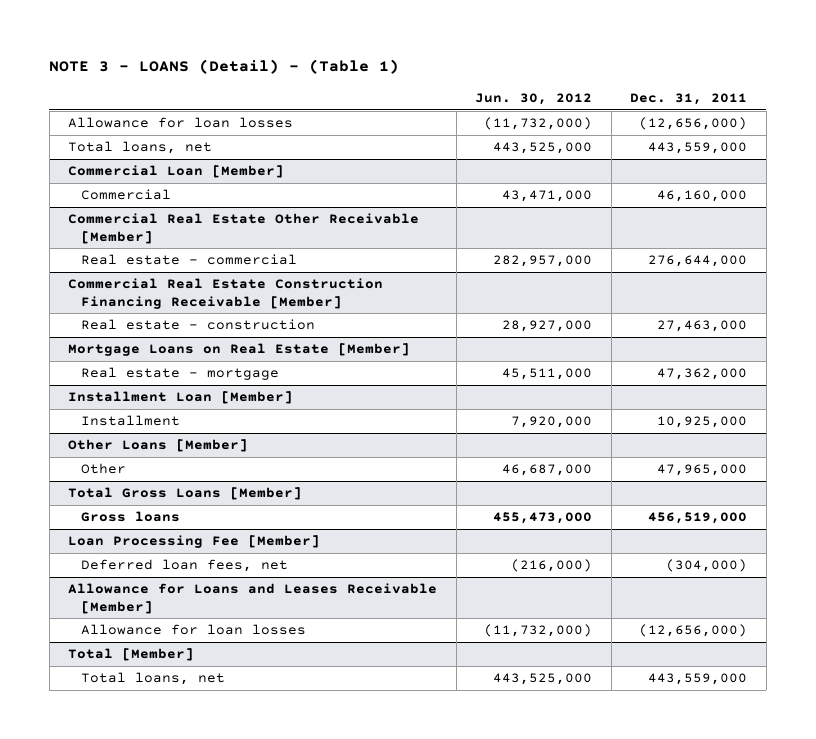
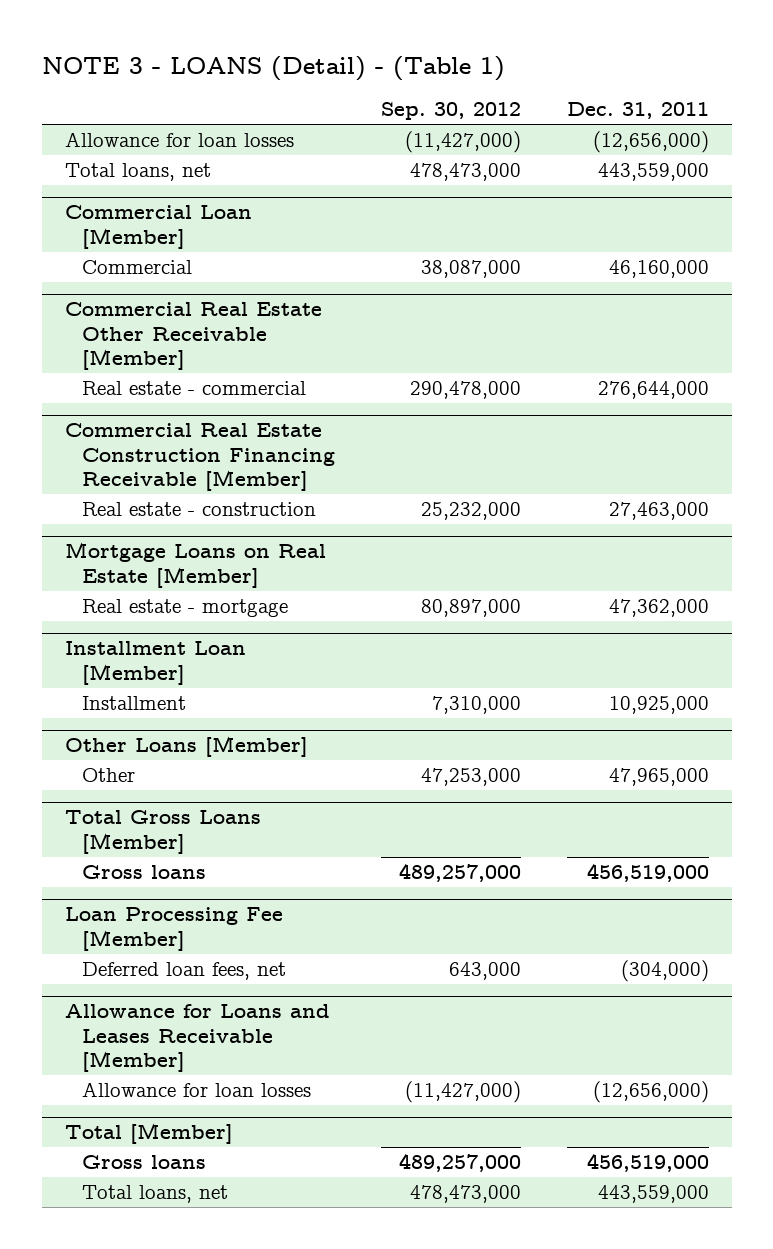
- | Jun. 30, 2012 | Dec. 31, 2011
+ | Sep. 30, 2012 | Dec. 31, 2011
@ Total [Member]
+ Gross loans | 489,257,000 | 456,519,000

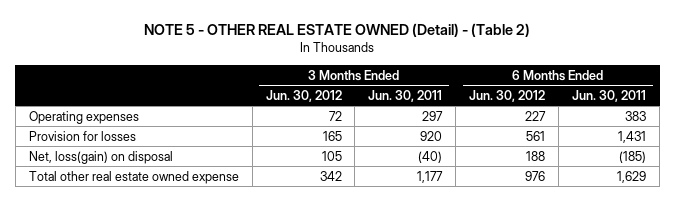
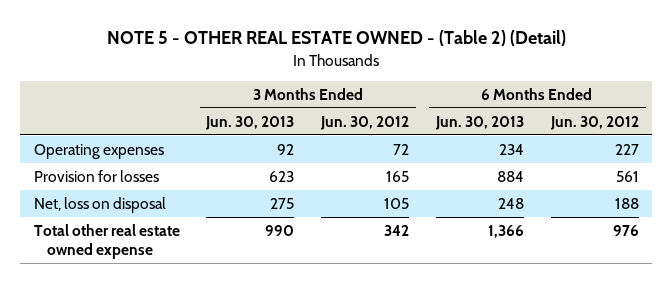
- NOTE 5 - OTHER REAL ESTATE OWNED (Detail) - (Table 2)
+ NOTE 5 - OTHER REAL ESTATE OWNED - (Table 2) (Detail)
- | 3 Months Ended Jun. 30, 2012 | 3 Months Ended Jun. 30, 2011 | 6 Months Ended Jun. 30, 2012 | 6 Months Ended Jun. 30, 2011
+ | 3 Months Ended Jun. 30, 2013 | 3 Months Ended Jun. 30, 2012 | 6 Months Ended Jun. 30, 2013 | 6 Months Ended Jun. 30, 2012
- Net, loss(gain) on disposal | 105 | (40) | 188 | (185)
+ Net, loss on disposal | 275 | 105 | 248 | 188

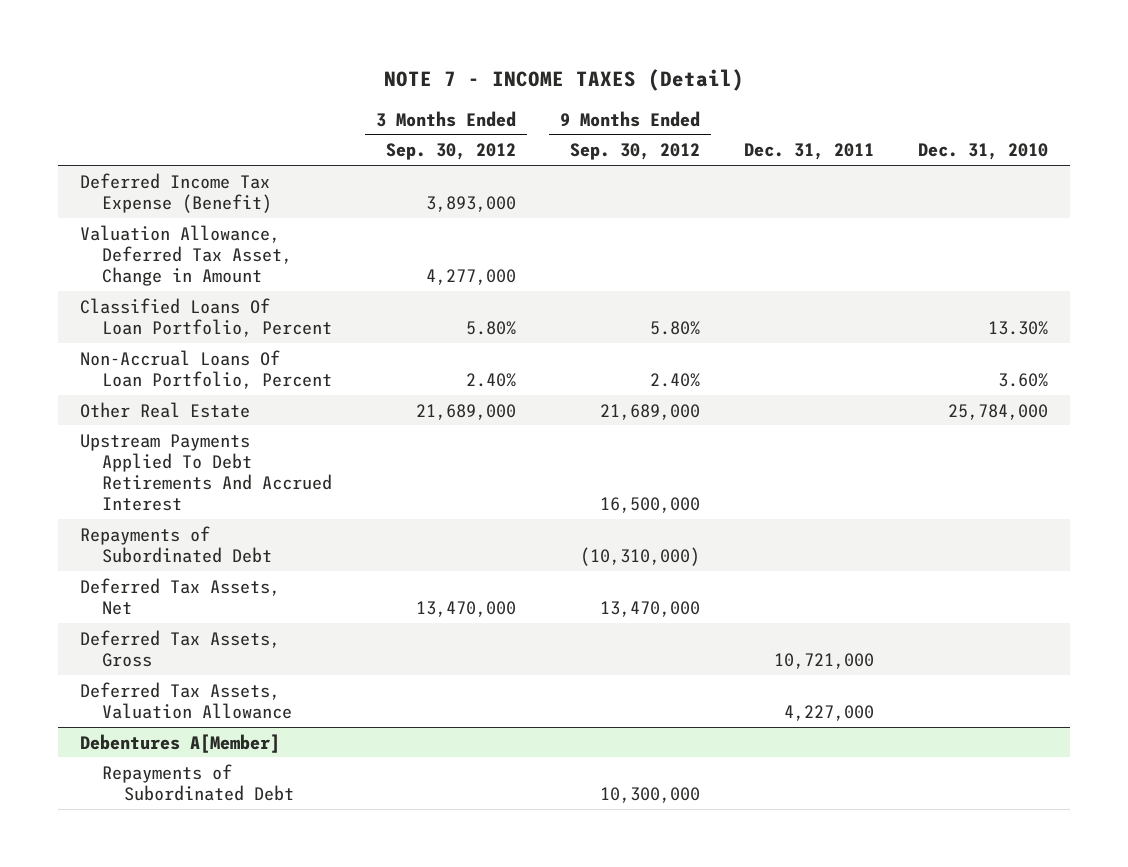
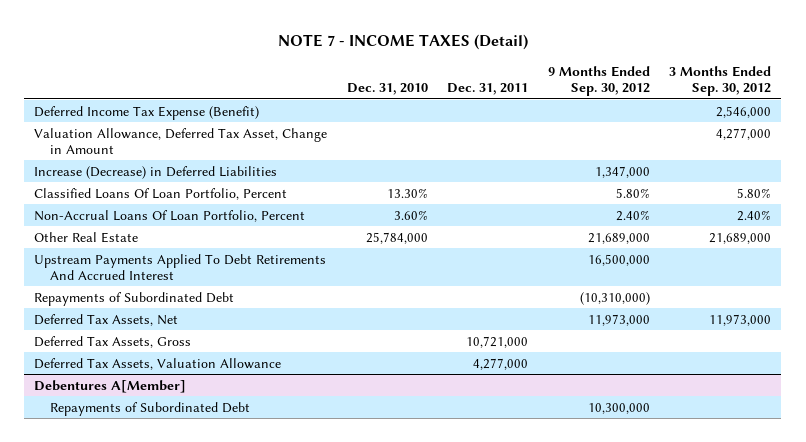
- | 3 Months Ended Sep. 30, 2012 | 9 Months Ended Sep. 30, 2012 | Dec. 31, 2011 | Dec. 31, 2010
+ | Dec. 31, 2010 | Dec. 31, 2011 | 9 Months Ended Sep. 30, 2012 | 3 Months Ended Sep. 30, 2012
- Deferred Income Tax Expense (Benefit) | 3,893,000 | | |
+ Deferred Income Tax Expense (Benefit) | | | | 2,546,000
+ Increase (Decrease) in Deferred Liabilities | | | 1,347,000 |
- Deferred Tax Assets, Net | 13,470,000 | 13,470,000 | |
+ Deferred Tax Assets, Net | | | 11,973,000 | 11,973,000
- Deferred Tax Assets, Valuation Allowance | | | 4,227,000 |
+ Deferred Tax Assets, Valuation Allowance | | 4,277,000 | |

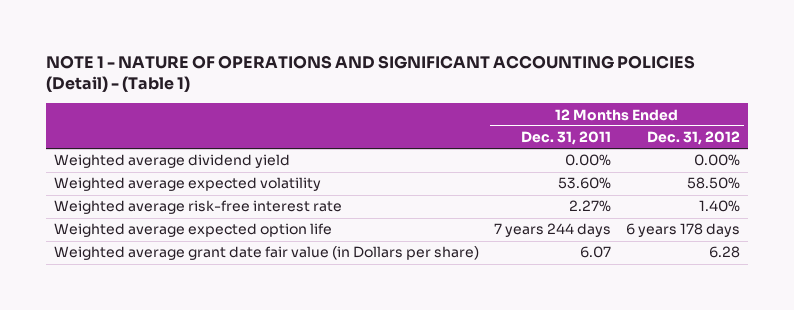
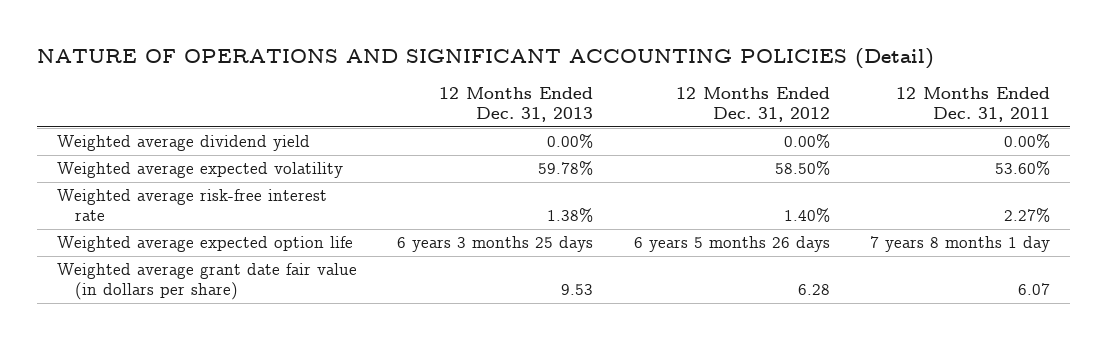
- NOTE 1 - NATURE OF OPERATIONS AND SIGNIFICANT ACCOUNTING POLICIES (Detail) - (Table 1)
+ NATURE OF OPERATIONS AND SIGNIFICANT ACCOUNTING POLICIES (Detail)
- | 12 Months Ended Dec. 31, 2011 | 12 Months Ended Dec. 31, 2012
+ | 12 Months Ended Dec. 31, 2013 | 12 Months Ended Dec. 31, 2012 | 12 Months Ended Dec. 31, 2011
- Weighted average expected option life | 7 years 244 days | 6 years 178 days
- Weighted average grant date fair value (in Dollars per share) | 6.07 | 6.28
+ Weighted average expected option life | 6 years 3 months 25 days | 6 years 5 months 26 days | 7 years 8 months 1 day
+ Weighted average grant date fair value (in dollars per share) | 9.53 | 6.28 | 6.07

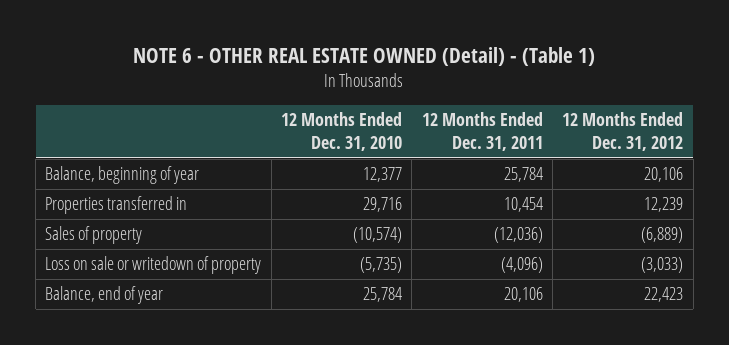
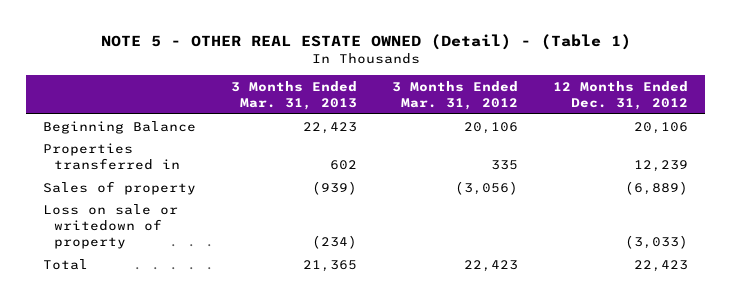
- NOTE 6 - OTHER REAL ESTATE OWNED (Detail) - (Table 1)
+ NOTE 5 - OTHER REAL ESTATE OWNED (Detail) - (Table 1)
- | 12 Months Ended Dec. 31, 2010 | 12 Months Ended Dec. 31, 2011 | 12 Months Ended Dec. 31, 2012
+ | 3 Months Ended Mar. 31, 2013 | 3 Months Ended Mar. 31, 2012 | 12 Months Ended Dec. 31, 2012
- Balance, beginning of year | 12,377 | 25,784 | 20,106
+ Beginning Balance | 22,423 | 20,106 | 20,106
- Balance, end of year | 25,784 | 20,106 | 22,423
+ Total | 21,365 | 22,423 | 22,423

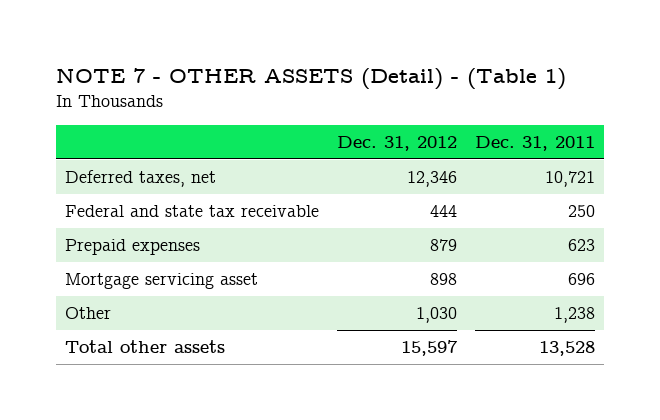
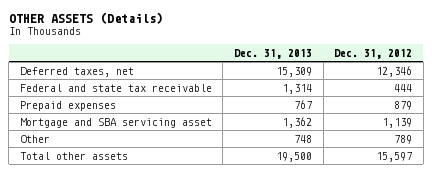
- NOTE 7 - OTHER ASSETS (Detail) - (Table 1)
+ OTHER ASSETS (Details)
- | Dec. 31, 2012 | Dec. 31, 2011
+ | Dec. 31, 2013 | Dec. 31, 2012
- Mortgage servicing asset | 898 | 696
- Other | 1,030 | 1,238
+ Mortgage and SBA servicing asset | 1,362 | 1,139
+ Other | 748 | 789

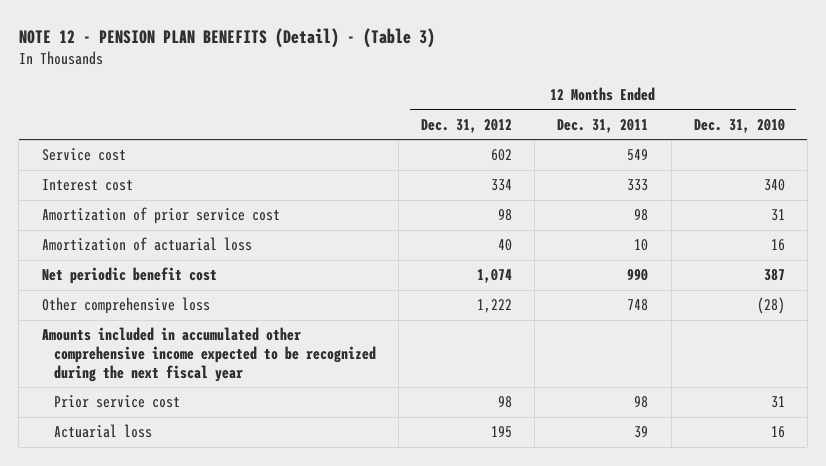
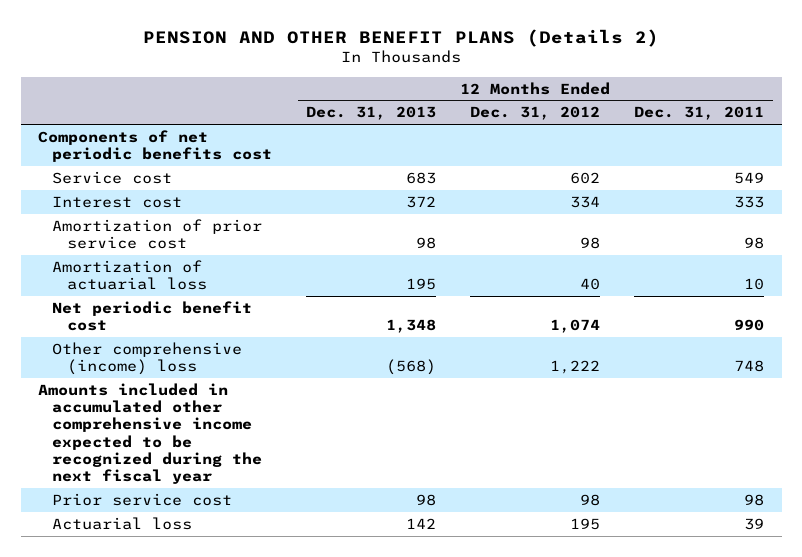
- NOTE 12 - PENSION PLAN BENEFITS (Detail) - (Table 3)
+ PENSION AND OTHER BENEFIT PLANS (Details 2)
- | 12 Months Ended Dec. 31, 2012 | 12 Months Ended Dec. 31, 2011 | 12 Months Ended Dec. 31, 2010
+ | 12 Months Ended Dec. 31, 2013 | 12 Months Ended Dec. 31, 2012 | 12 Months Ended Dec. 31, 2011
+ Components of net periodic benefits cost
- Other comprehensive loss | 1,222 | 748 | (28)
+ Other comprehensive (income) loss | (568) | 1,222 | 748

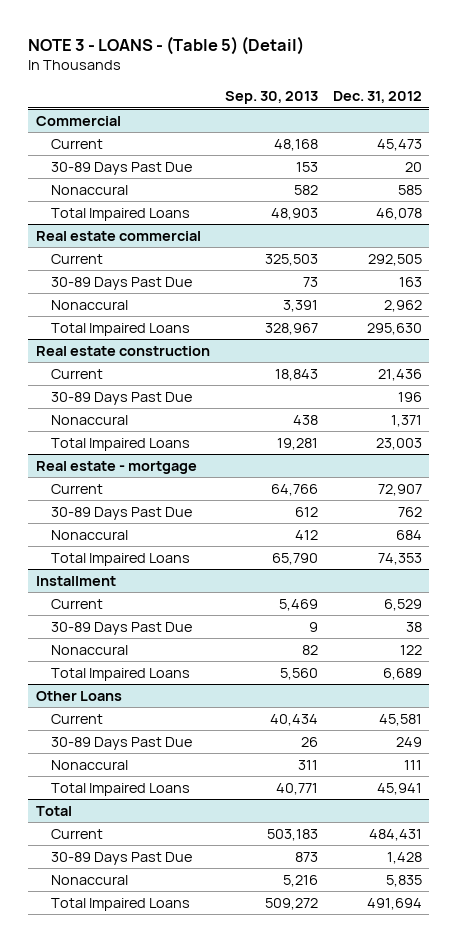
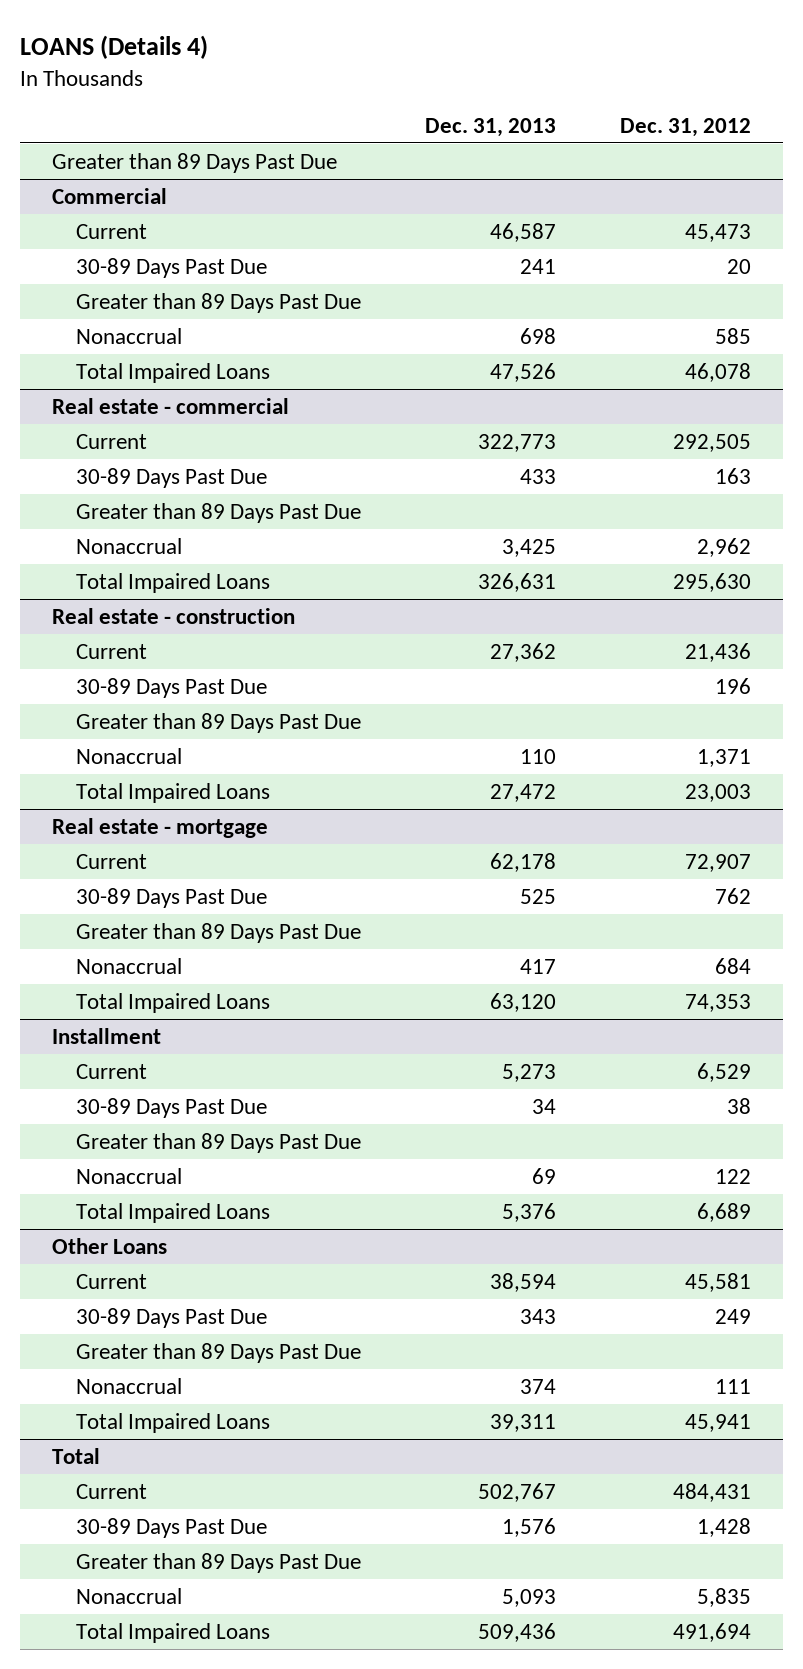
- NOTE 3 - LOANS - (Table 5) (Detail)
+ LOANS (Details 4)
- | Sep. 30, 2013 | Dec. 31, 2012
+ | Dec. 31, 2013 | Dec. 31, 2012
+ Greater than 89 Days Past Due
@ Commercial
- Nonaccural | 582 | 585
+ Greater than 89 Days Past Due
+ Nonaccrual | 698 | 585
- Real estate commercial
+ Real estate - commercial
- Nonaccural | 3,391 | 2,962
+ Greater than 89 Days Past Due
+ Nonaccrual | 3,425 | 2,962
- Real estate construction
+ Real estate - construction
- Nonaccural | 438 | 1,371
+ Greater than 89 Days Past Due
+ Nonaccrual | 110 | 1,371
@ Real estate - mortgage
- Nonaccural | 412 | 684
+ Greater than 89 Days Past Due
+ Nonaccrual | 417 | 684
@ Installment
- Nonaccural | 82 | 122
+ Greater than 89 Days Past Due
+ Nonaccrual | 69 | 122
@ Other Loans
- Nonaccural | 311 | 111
+ Greater than 89 Days Past Due
+ Nonaccrual | 374 | 111
@ Total
- Nonaccural | 5,216 | 5,835
+ Greater than 89 Days Past Due
+ Nonaccrual | 5,093 | 5,835

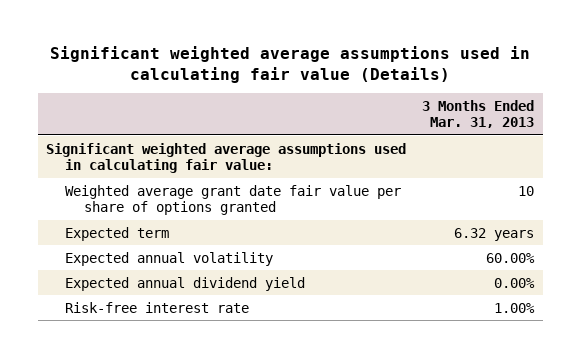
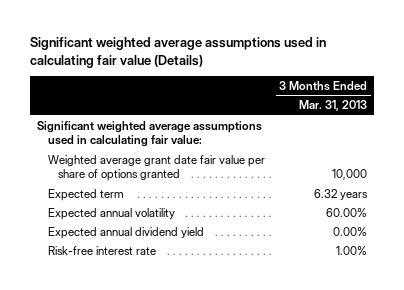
- Weighted average grant date fair value per share of options granted | 10
+ Weighted average grant date fair value per share of options granted | 10,000

